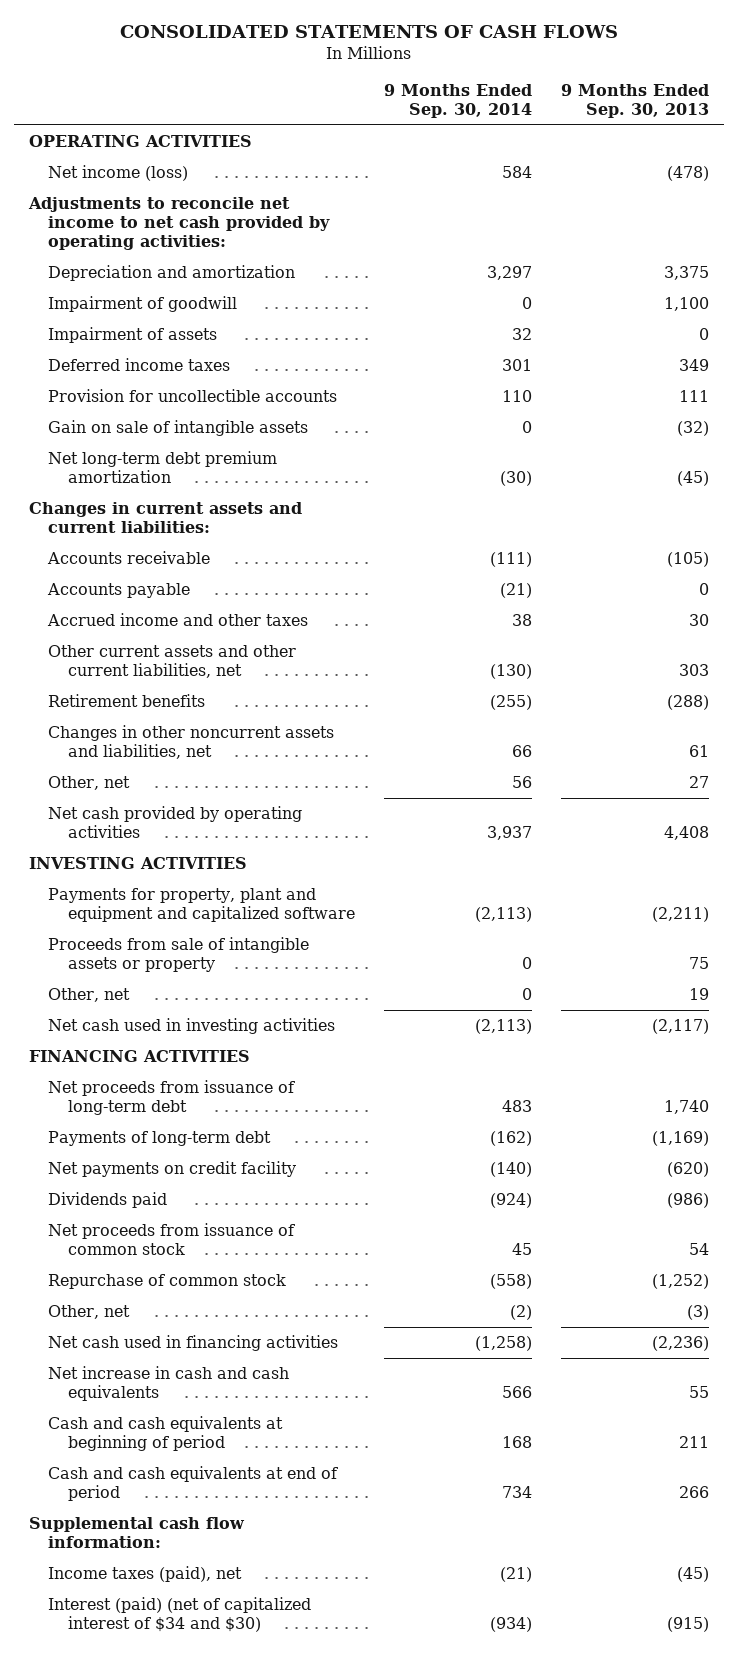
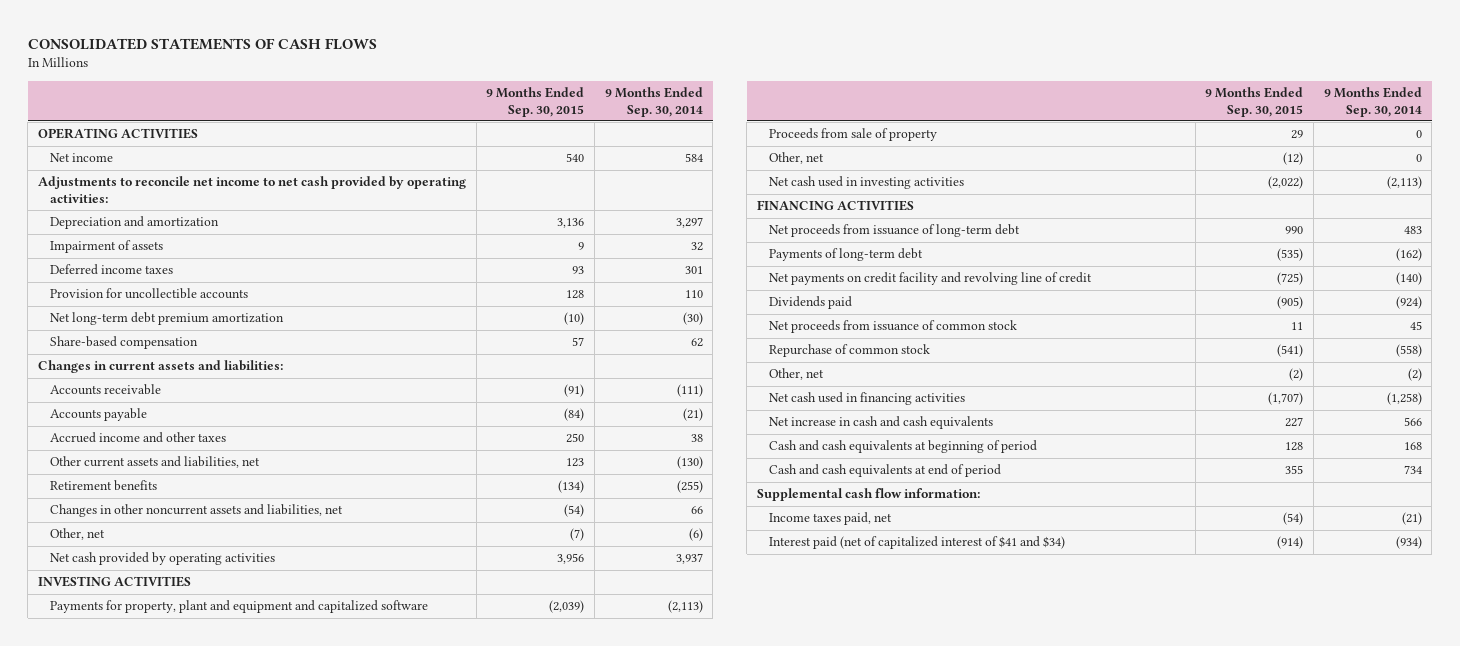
- | 9 Months Ended Sep. 30, 2014 | 9 Months Ended Sep. 30, 2013
+ | 9 Months Ended Sep. 30, 2015 | 9 Months Ended Sep. 30, 2014
- Net income (loss) | 584 | (478)
+ Net income | 540 | 584
- Impairment of goodwill | 0 | 1,100
- Gain on sale of intangible assets | 0 | (32)
- Changes in current assets and current liabilities:
+ Share-based compensation | 57 | 62
+ Changes in current assets and liabilities:
- Other current assets and other current liabilities, net | (130) | 303
+ Other current assets and liabilities, net | 123 | (130)
- Other, net | 56 | 27
+ Other, net | (7) | (6)
- Proceeds from sale of intangible assets or property | 0 | 75
+ Proceeds from sale of property | 29 | 0
- Net payments on credit facility | (140) | (620)
+ Net payments on credit facility and revolving line of credit | (725) | (140)
- Income taxes (paid), net | (21) | (45)
- Interest (paid) (net of capitalized interest of $34 and $30) | (934) | (915)
+ Income taxes paid, net | (54) | (21)
+ Interest paid (net of capitalized interest of $41 and $34) | (914) | (934)

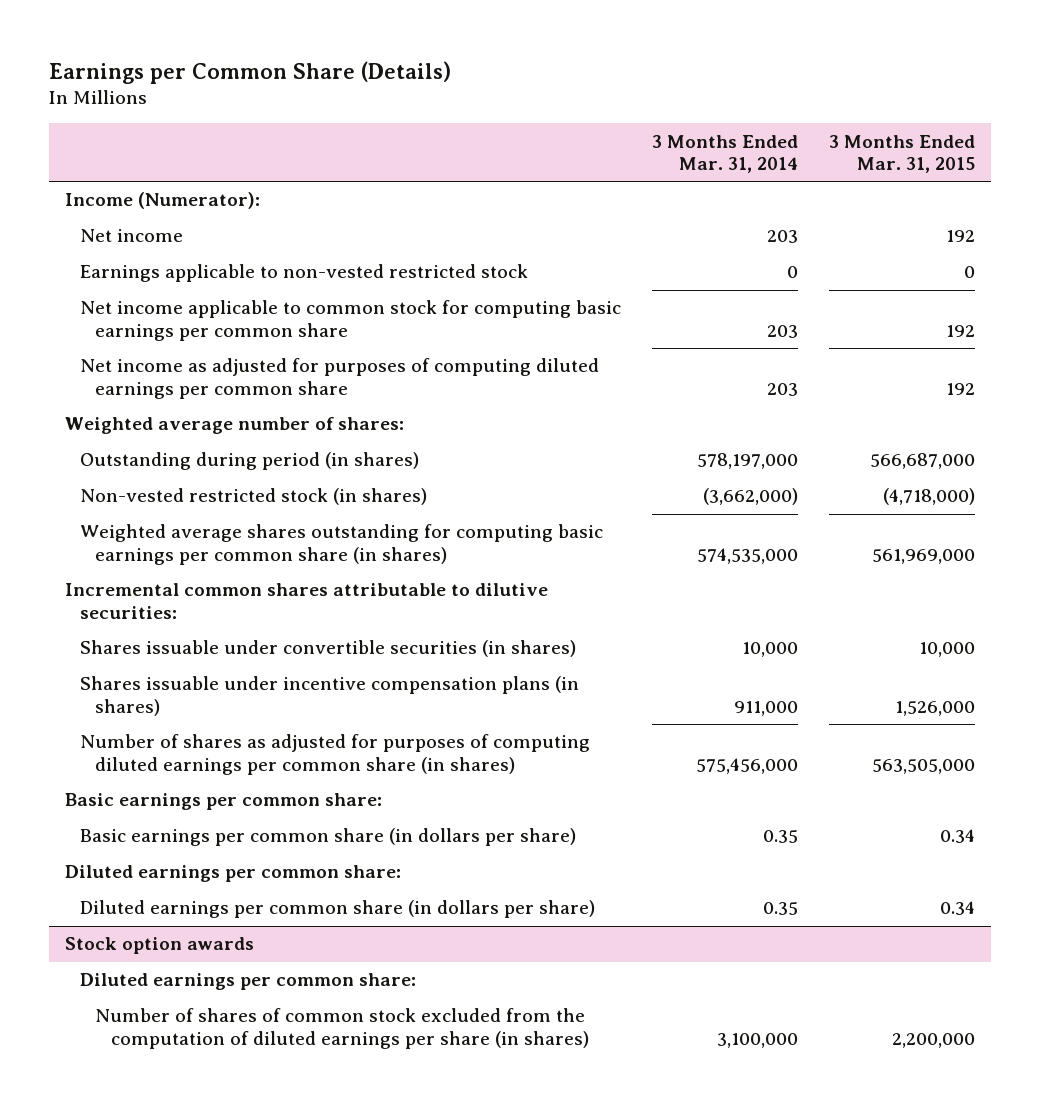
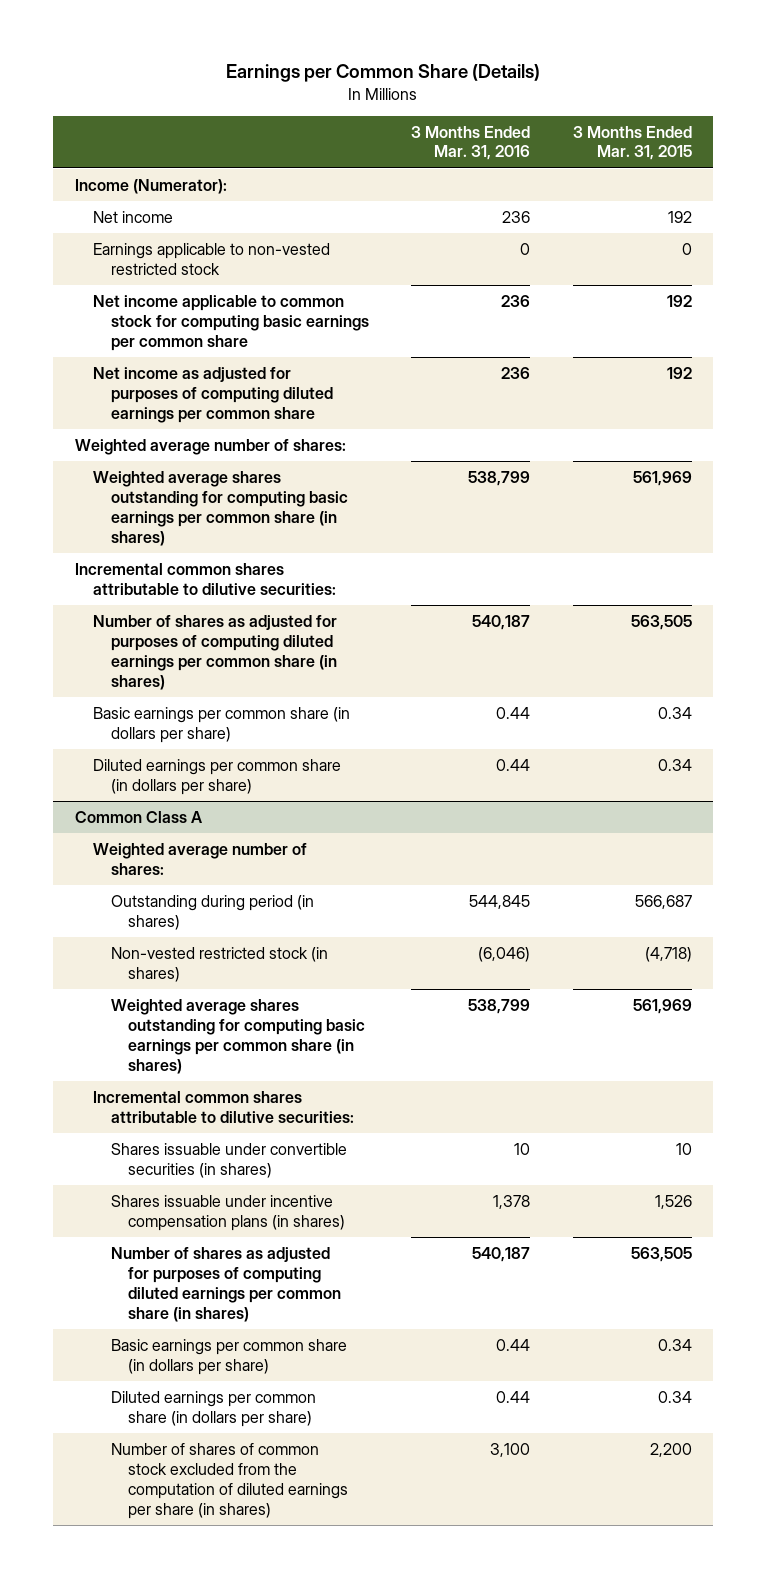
- | 3 Months Ended Mar. 31, 2014 | 3 Months Ended Mar. 31, 2015
+ | 3 Months Ended Mar. 31, 2016 | 3 Months Ended Mar. 31, 2015
- Outstanding during period (in shares) | 578,197,000 | 566,687,000
- Non-vested restricted stock (in shares) | (3,662,000) | (4,718,000)
- Weighted average shares outstanding for computing basic earnings per common share (in shares) | 574,535,000 | 561,969,000
+ Weighted average shares outstanding for computing basic earnings per common share (in shares) | 538,799 | 561,969
- Shares issuable under convertible securities (in shares) | 10,000 | 10,000
- Shares issuable under incentive compensation plans (in shares) | 911,000 | 1,526,000
- Number of shares as adjusted for purposes of computing diluted earnings per common share (in shares) | 575,456,000 | 563,505,000
- Basic earnings per common share:
+ Number of shares as adjusted for purposes of computing diluted earnings per common share (in shares) | 540,187 | 563,505
- Diluted earnings per common share:
- Stock option awards
- Diluted earnings per common share:
- Number of shares of common stock excluded from the computation of diluted earnings per share (in shares) | 3,100,000 | 2,200,000
+ Common Class A
+ Weighted average number of shares:
+ Outstanding during period (in shares) | 544,845 | 566,687
+ Non-vested restricted stock (in shares) | (6,046) | (4,718)
+ Weighted average shares outstanding for computing basic earnings per common share (in shares) | 538,799 | 561,969
+ Incremental common shares attributable to dilutive securities:
+ Shares issuable under convertible securities (in shares) | 10 | 10
+ Shares issuable under incentive compensation plans (in shares) | 1,378 | 1,526
+ Number of shares as adjusted for purposes of computing diluted earnings per common share (in shares) | 540,187 | 563,505
+ Basic earnings per common share (in dollars per share) | 0.44 | 0.34
+ Diluted earnings per common share (in dollars per share) | 0.44 | 0.34
+ Number of shares of common stock excluded from the computation of diluted earnings per share (in shares) | 3,100 | 2,200

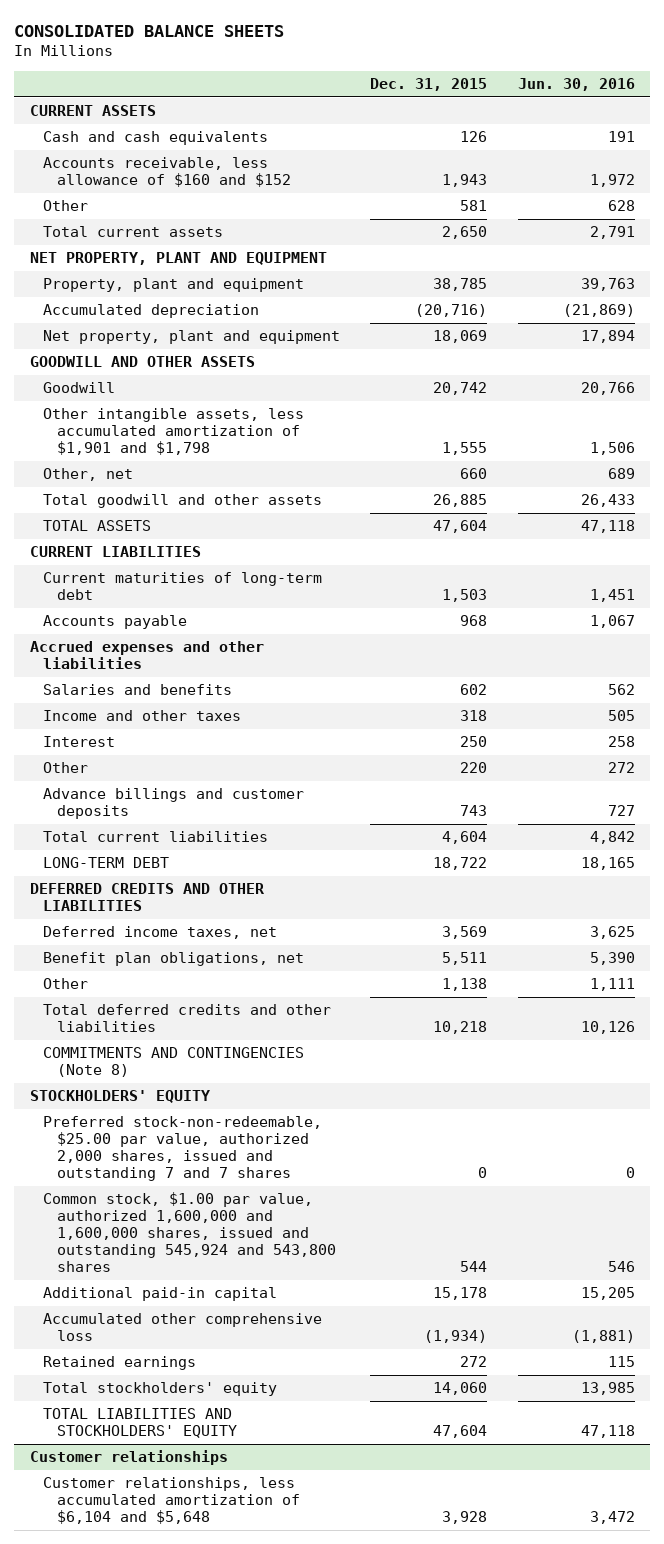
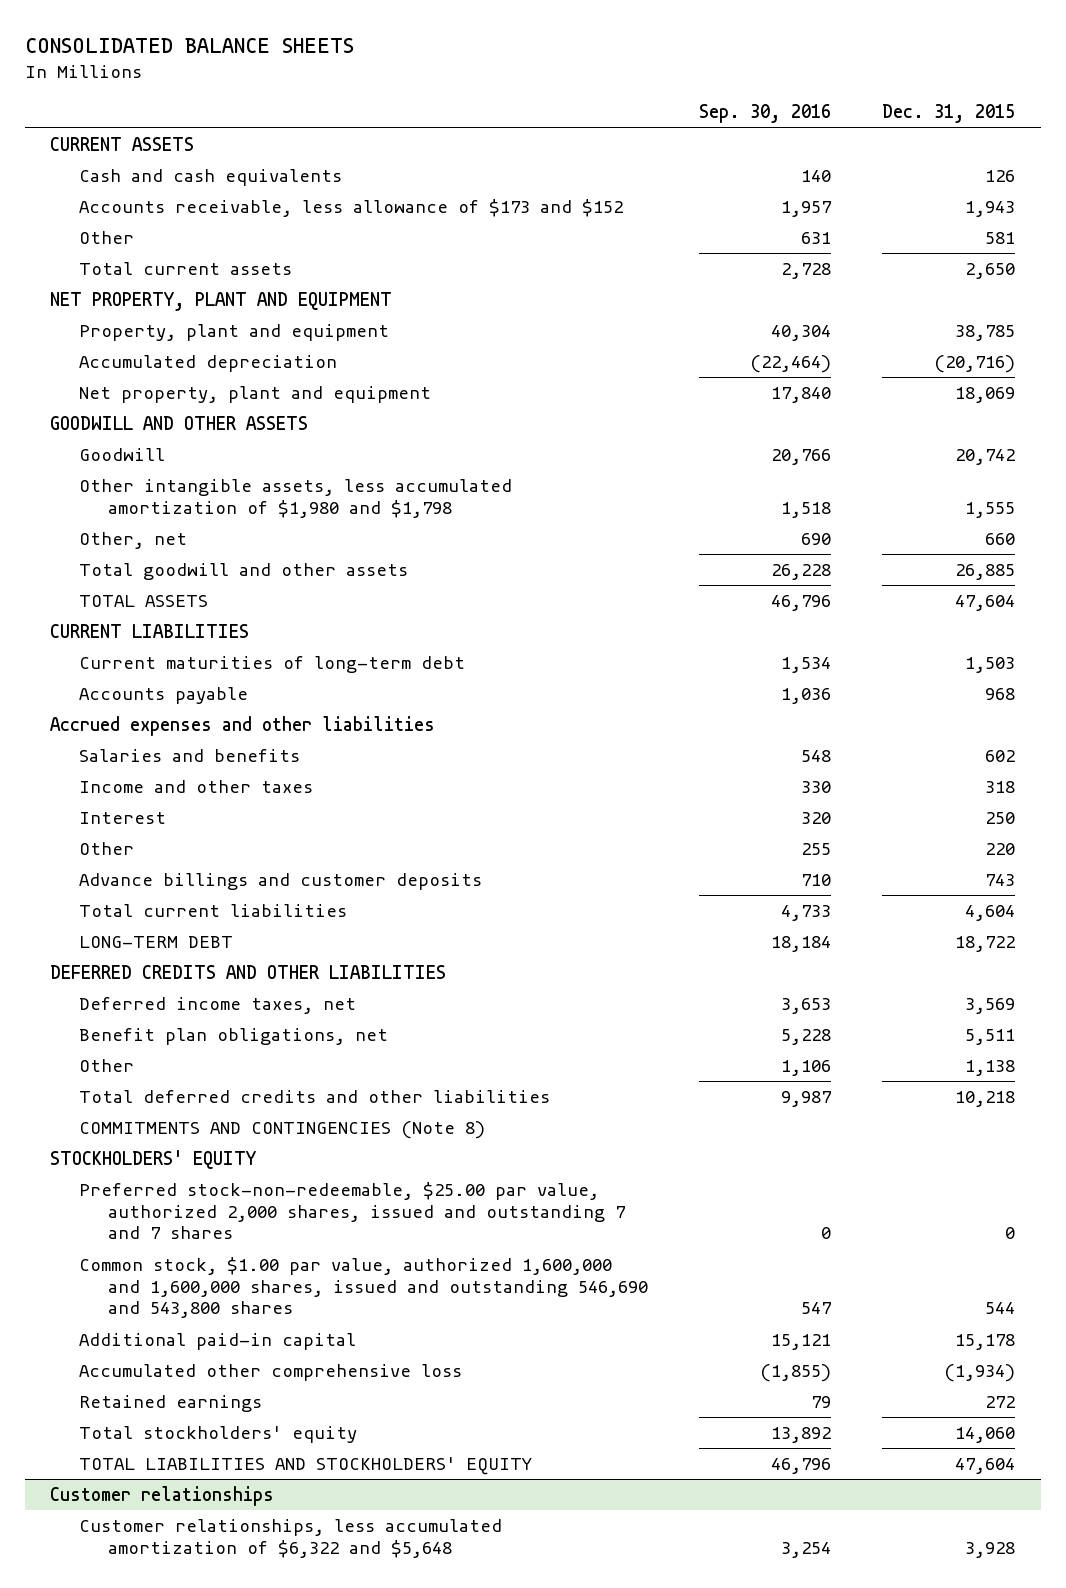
- | Dec. 31, 2015 | Jun. 30, 2016
+ | Sep. 30, 2016 | Dec. 31, 2015
- Accounts receivable, less allowance of $160 and $152 | 1,943 | 1,972
+ Accounts receivable, less allowance of $173 and $152 | 1,957 | 1,943
- Other intangible assets, less accumulated amortization of $1,901 and $1,798 | 1,555 | 1,506
+ Other intangible assets, less accumulated amortization of $1,980 and $1,798 | 1,518 | 1,555
- Common stock, $1.00 par value, authorized 1,600,000 and 1,600,000 shares, issued and outstanding 545,924 and 543,800 shares | 544 | 546
+ Common stock, $1.00 par value, authorized 1,600,000 and 1,600,000 shares, issued and outstanding 546,690 and 543,800 shares | 547 | 544
@ Customer relationships
- Customer relationships, less accumulated amortization of $6,104 and $5,648 | 3,928 | 3,472
+ Customer relationships, less accumulated amortization of $6,322 and $5,648 | 3,254 | 3,928

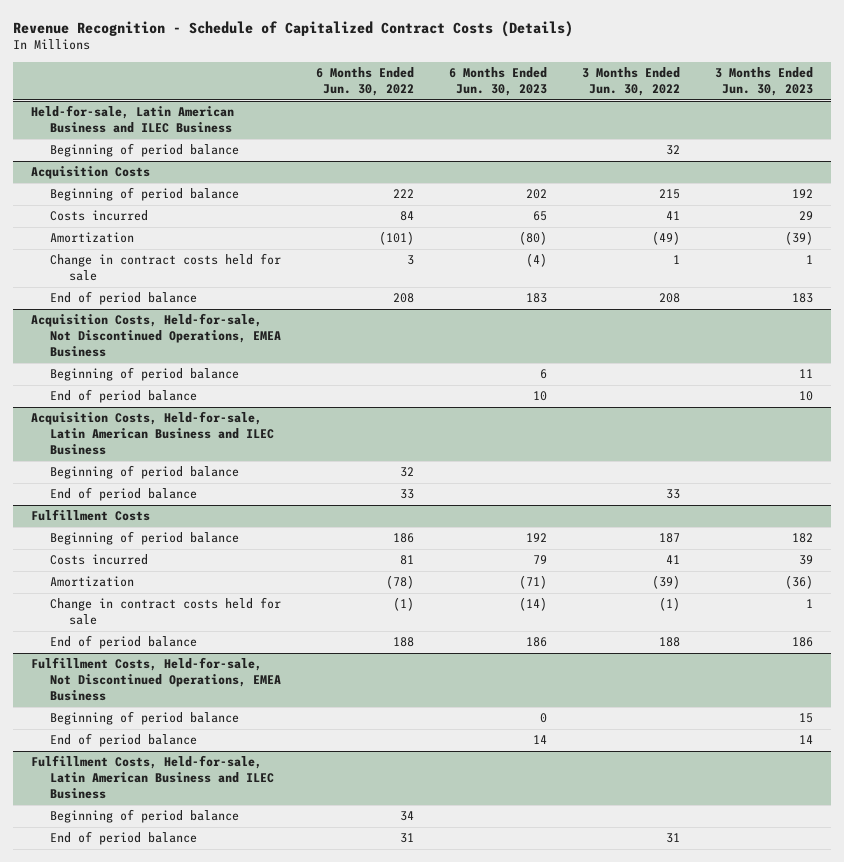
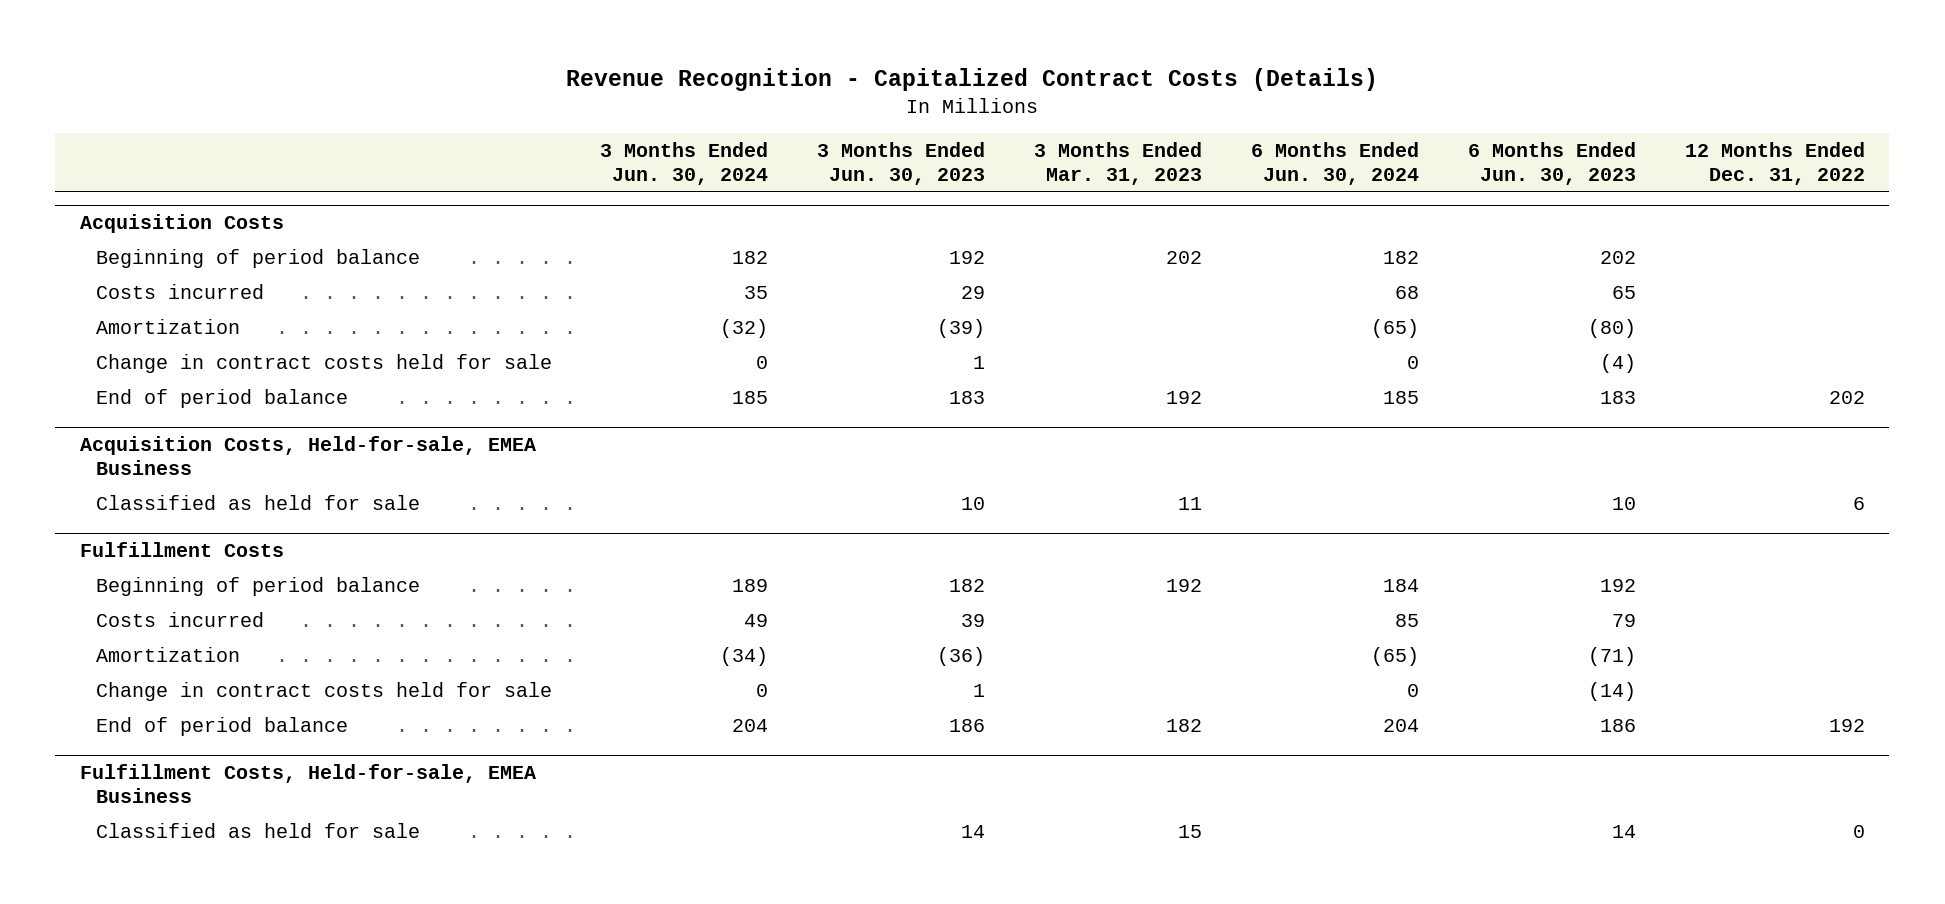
- Revenue Recognition - Schedule of Capitalized Contract Costs (Details)
+ Revenue Recognition - Capitalized Contract Costs (Details)
- | 6 Months Ended Jun. 30, 2022 | 6 Months Ended Jun. 30, 2023 | 3 Months Ended Jun. 30, 2022 | 3 Months Ended Jun. 30, 2023
+ | 3 Months Ended Jun. 30, 2024 | 3 Months Ended Jun. 30, 2023 | 3 Months Ended Mar. 31, 2023 | 6 Months Ended Jun. 30, 2024 | 6 Months Ended Jun. 30, 2023 | 12 Months Ended Dec. 31, 2022
- Held-for-sale, Latin American Business and ILEC Business
- Beginning of period balance | | | 32 |
- Acquisition Costs, Held-for-sale, Not Discontinued Operations, EMEA Business
- Beginning of period balance | | 6 | | 11
- End of period balance | | 10 | | 10
- Acquisition Costs, Held-for-sale, Latin American Business and ILEC Business
- Beginning of period balance | 32 | | |
- End of period balance | 33 | | 33 |
+ Acquisition Costs, Held-for-sale, EMEA Business
+ Classified as held for sale | | 10 | 11 | | 10 | 6
- Fulfillment Costs, Held-for-sale, Not Discontinued Operations, EMEA Business
- Beginning of period balance | | 0 | | 15
- End of period balance | | 14 | | 14
- Fulfillment Costs, Held-for-sale, Latin American Business and ILEC Business
- Beginning of period balance | 34 | | |
- End of period balance | 31 | | 31 |
+ Fulfillment Costs, Held-for-sale, EMEA Business
+ Classified as held for sale | | 14 | 15 | | 14 | 0

